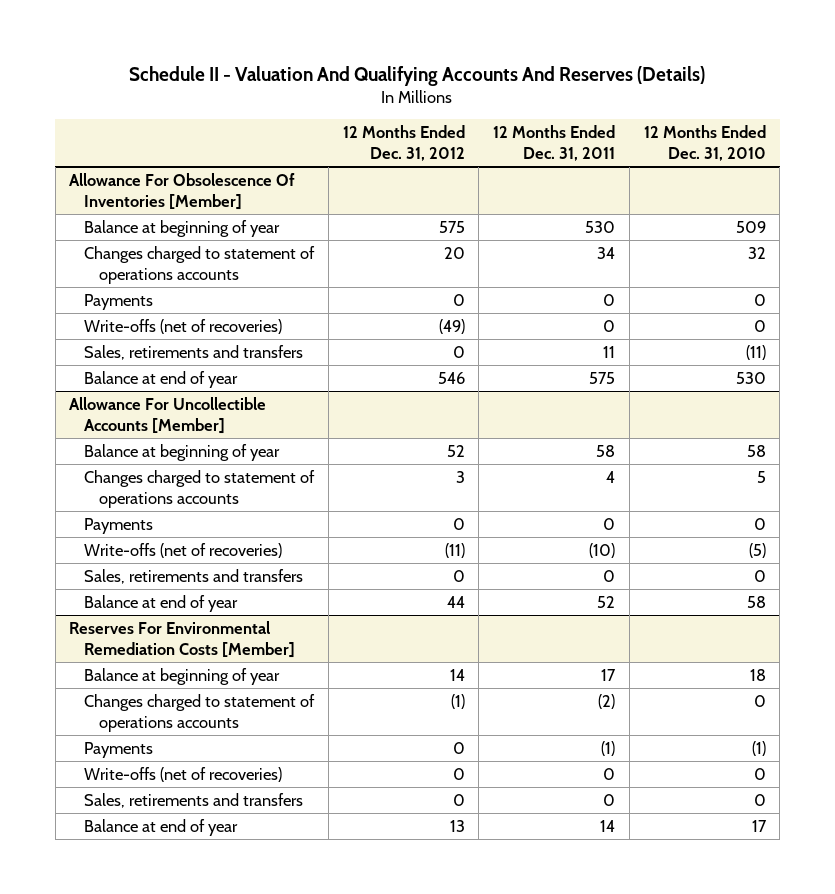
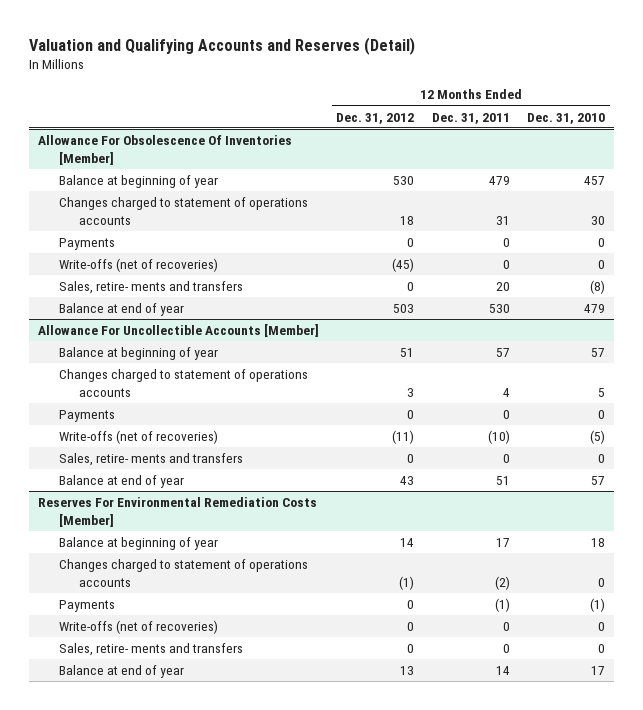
- Schedule II - Valuation And Qualifying Accounts And Reserves (Details)
+ Valuation and Qualifying Accounts and Reserves (Detail)
@ Allowance For Obsolescence Of Inventories [Member]
- Balance at beginning of year | 575 | 530 | 509
- Changes charged to statement of operations accounts | 20 | 34 | 32
+ Balance at beginning of year | 530 | 479 | 457
+ Changes charged to statement of operations accounts | 18 | 31 | 30
- Write-offs (net of recoveries) | (49) | 0 | 0
- Sales, retirements and transfers | 0 | 11 | (11)
- Balance at end of year | 546 | 575 | 530
+ Write-offs (net of recoveries) | (45) | 0 | 0
+ Sales, retire- ments and transfers | 0 | 20 | (8)
+ Balance at end of year | 503 | 530 | 479
@ Allowance For Uncollectible Accounts [Member]
- Balance at beginning of year | 52 | 58 | 58
+ Balance at beginning of year | 51 | 57 | 57
- Sales, retirements and transfers | 0 | 0 | 0
- Balance at end of year | 44 | 52 | 58
+ Sales, retire- ments and transfers | 0 | 0 | 0
+ Balance at end of year | 43 | 51 | 57
@ Reserves For Environmental Remediation Costs [Member]
- Sales, retirements and transfers | 0 | 0 | 0
+ Sales, retire- ments and transfers | 0 | 0 | 0

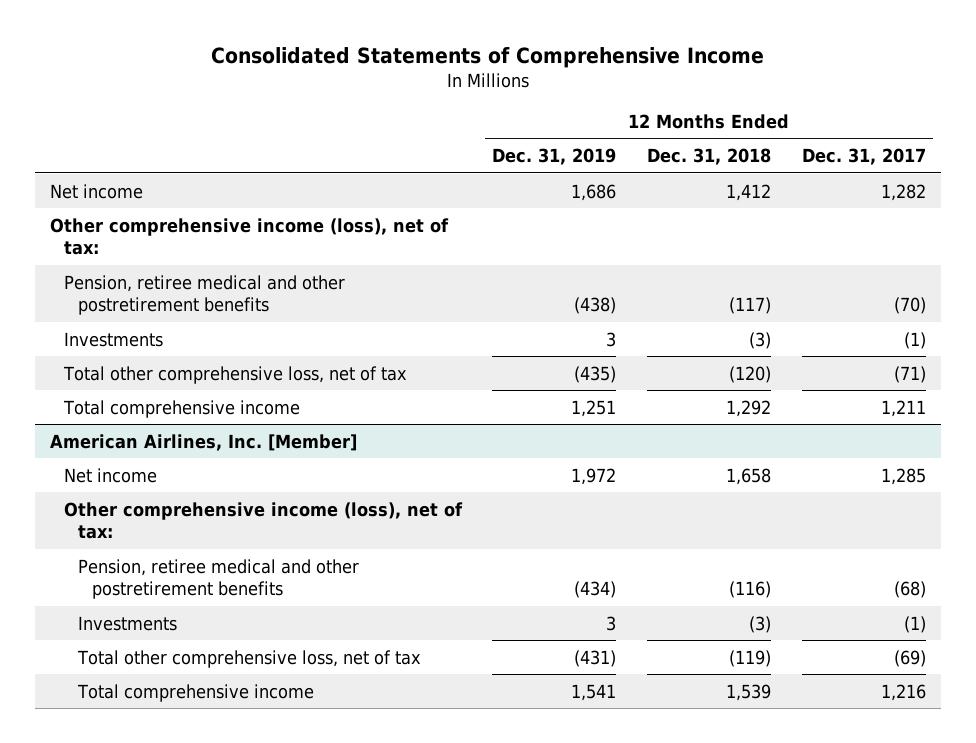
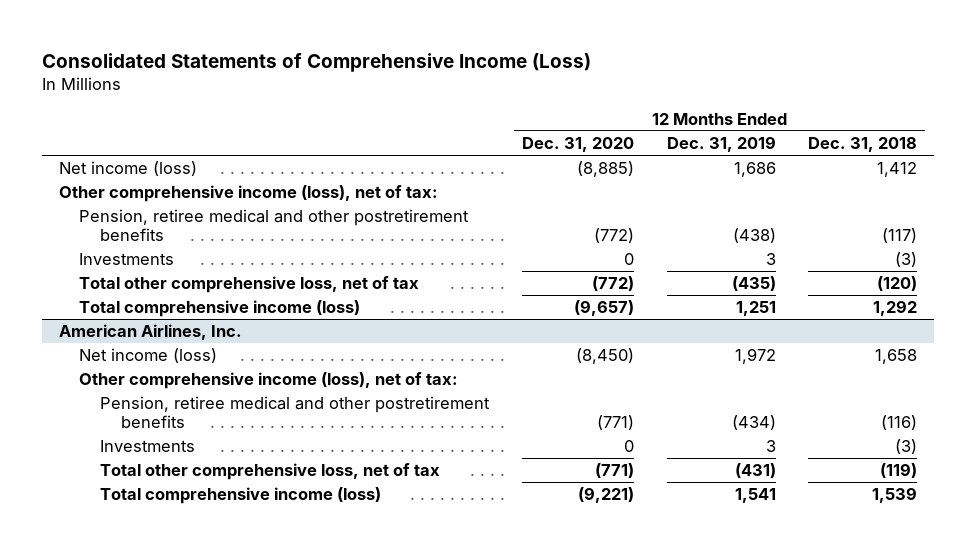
- Consolidated Statements of Comprehensive Income
+ Consolidated Statements of Comprehensive Income (Loss)
- | 12 Months Ended Dec. 31, 2019 | 12 Months Ended Dec. 31, 2018 | 12 Months Ended Dec. 31, 2017
+ | 12 Months Ended Dec. 31, 2020 | 12 Months Ended Dec. 31, 2019 | 12 Months Ended Dec. 31, 2018
- Net income | 1,686 | 1,412 | 1,282
+ Net income (loss) | (8,885) | 1,686 | 1,412
- Total comprehensive income | 1,251 | 1,292 | 1,211
- American Airlines, Inc. [Member]
- Net income | 1,972 | 1,658 | 1,285
+ Total comprehensive income (loss) | (9,657) | 1,251 | 1,292
+ American Airlines, Inc.
+ Net income (loss) | (8,450) | 1,972 | 1,658
- Total comprehensive income | 1,541 | 1,539 | 1,216
+ Total comprehensive income (loss) | (9,221) | 1,541 | 1,539

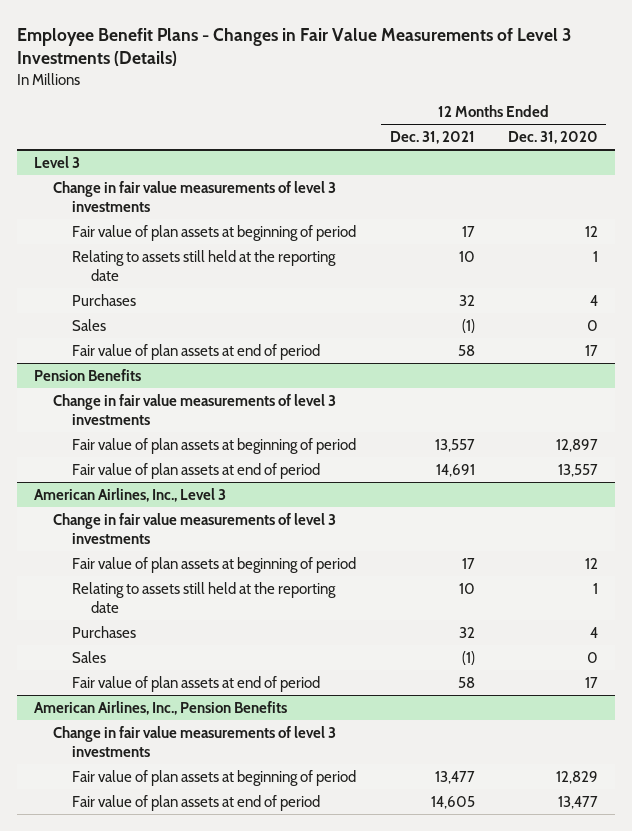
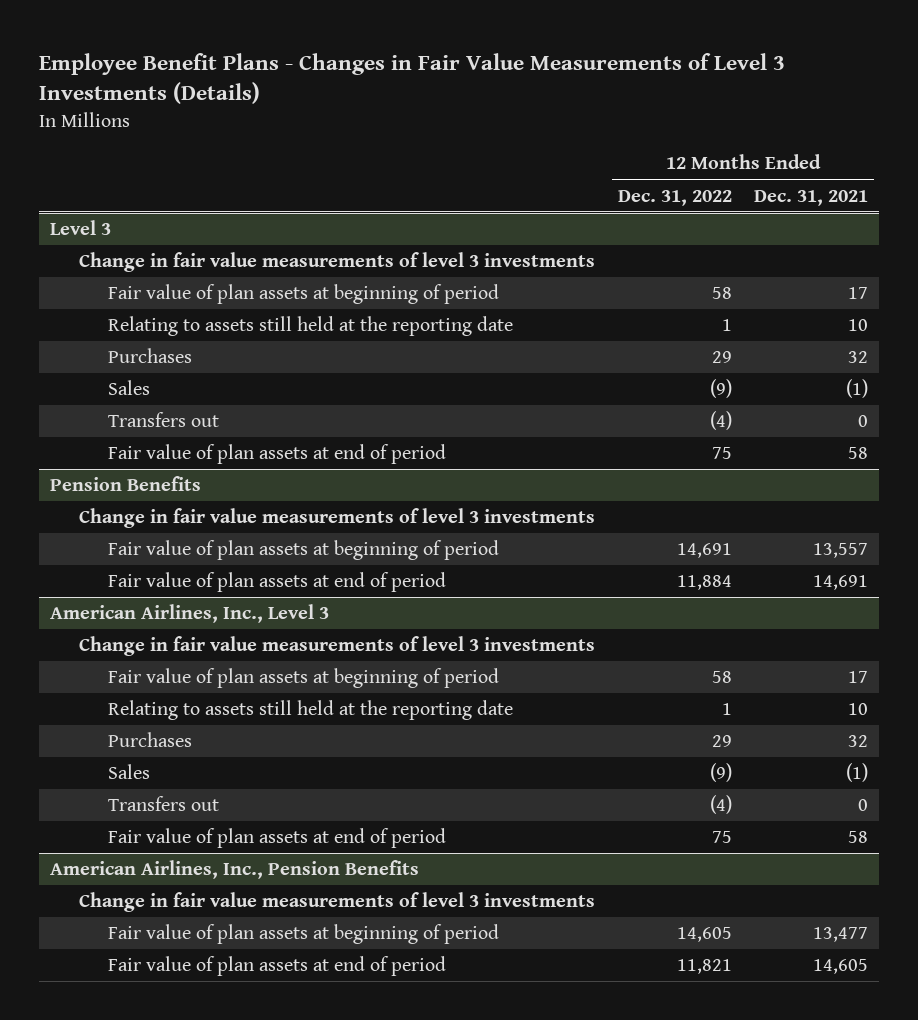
- | 12 Months Ended Dec. 31, 2021 | 12 Months Ended Dec. 31, 2020
+ | 12 Months Ended Dec. 31, 2022 | 12 Months Ended Dec. 31, 2021
@ Level 3
+ Transfers out | (4) | 0
@ American Airlines, Inc., Level 3
+ Transfers out | (4) | 0

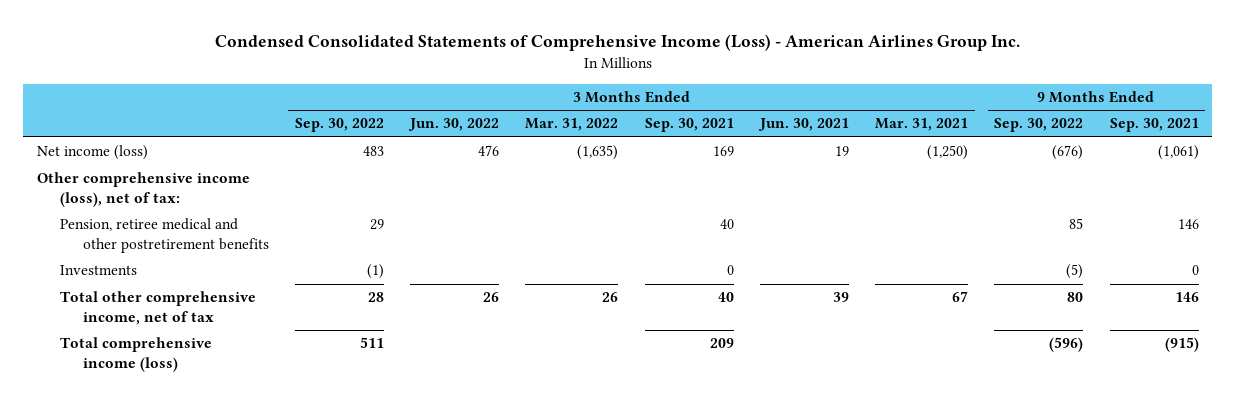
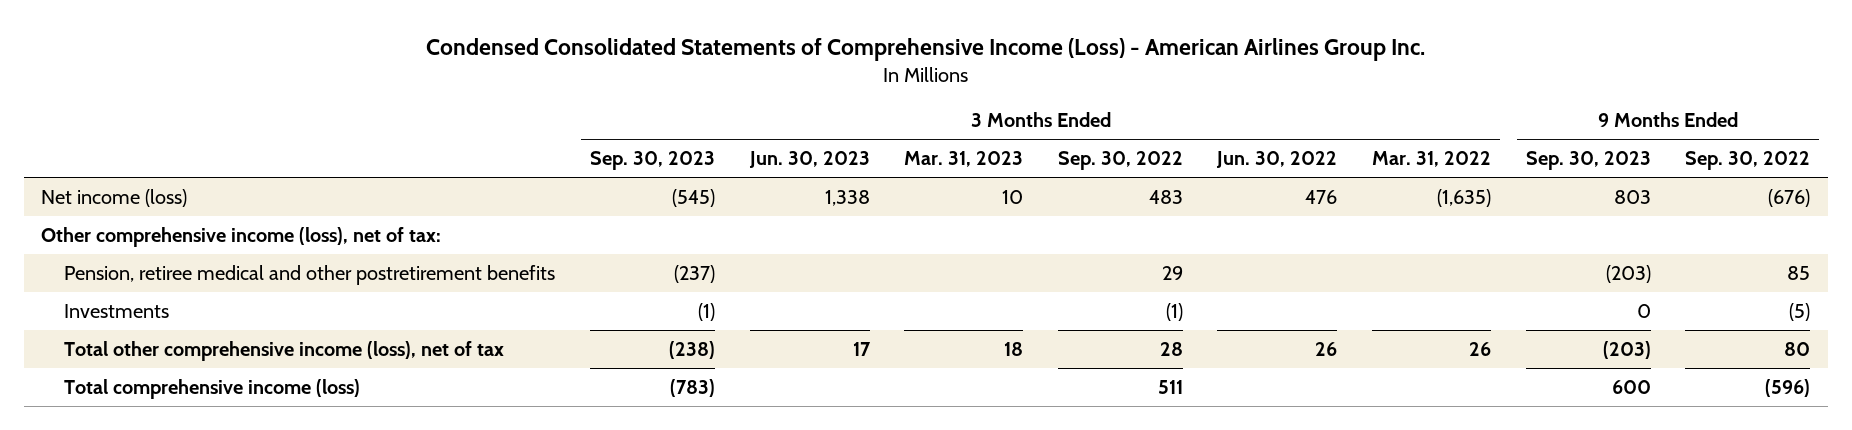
- | 3 Months Ended Sep. 30, 2022 | 3 Months Ended Jun. 30, 2022 | 3 Months Ended Mar. 31, 2022 | 3 Months Ended Sep. 30, 2021 | 3 Months Ended Jun. 30, 2021 | 3 Months Ended Mar. 31, 2021 | 9 Months Ended Sep. 30, 2022 | 9 Months Ended Sep. 30, 2021
+ | 3 Months Ended Sep. 30, 2023 | 3 Months Ended Jun. 30, 2023 | 3 Months Ended Mar. 31, 2023 | 3 Months Ended Sep. 30, 2022 | 3 Months Ended Jun. 30, 2022 | 3 Months Ended Mar. 31, 2022 | 9 Months Ended Sep. 30, 2023 | 9 Months Ended Sep. 30, 2022
- Total other comprehensive income, net of tax | 28 | 26 | 26 | 40 | 39 | 67 | 80 | 146
+ Total other comprehensive income (loss), net of tax | (238) | 17 | 18 | 28 | 26 | 26 | (203) | 80

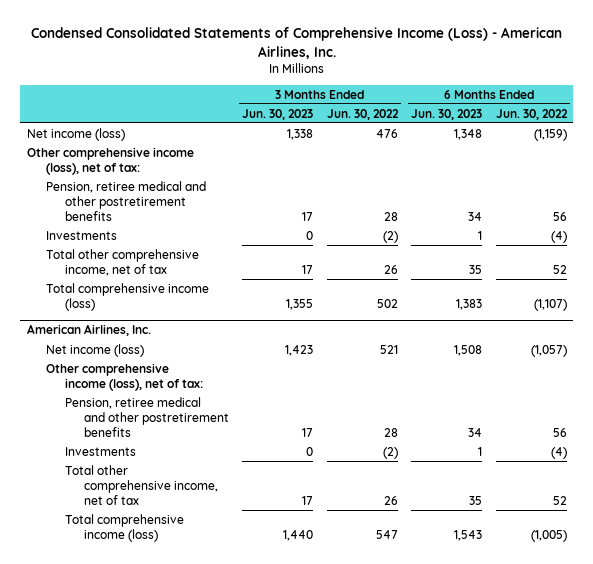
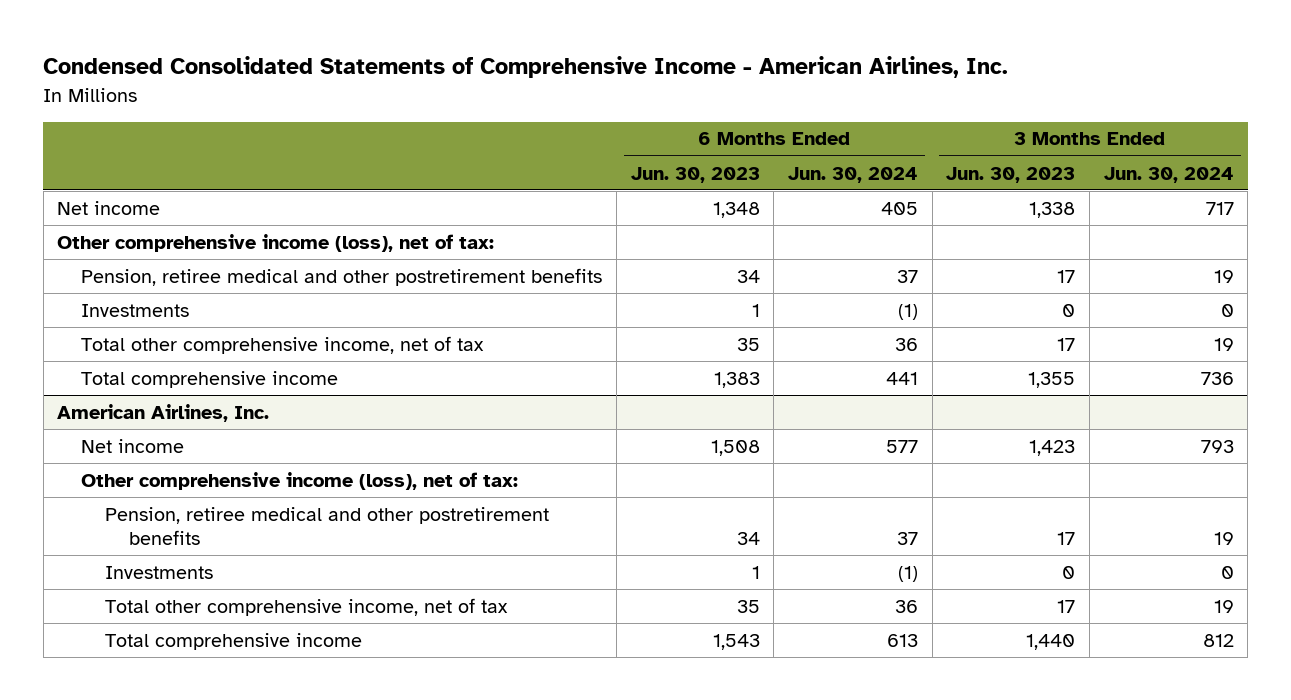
- Condensed Consolidated Statements of Comprehensive Income (Loss) - American Airlines, Inc.
+ Condensed Consolidated Statements of Comprehensive Income - American Airlines, Inc.
- | 3 Months Ended Jun. 30, 2023 | 3 Months Ended Jun. 30, 2022 | 6 Months Ended Jun. 30, 2023 | 6 Months Ended Jun. 30, 2022
+ | 6 Months Ended Jun. 30, 2023 | 6 Months Ended Jun. 30, 2024 | 3 Months Ended Jun. 30, 2023 | 3 Months Ended Jun. 30, 2024
- Net income (loss) | 1,338 | 476 | 1,348 | (1,159)
+ Net income | 1,348 | 405 | 1,338 | 717
- Total comprehensive income (loss) | 1,355 | 502 | 1,383 | (1,107)
+ Total comprehensive income | 1,383 | 441 | 1,355 | 736
@ American Airlines, Inc.
- Net income (loss) | 1,423 | 521 | 1,508 | (1,057)
+ Net income | 1,508 | 577 | 1,423 | 793
- Total comprehensive income (loss) | 1,440 | 547 | 1,543 | (1,005)
+ Total comprehensive income | 1,543 | 613 | 1,440 | 812

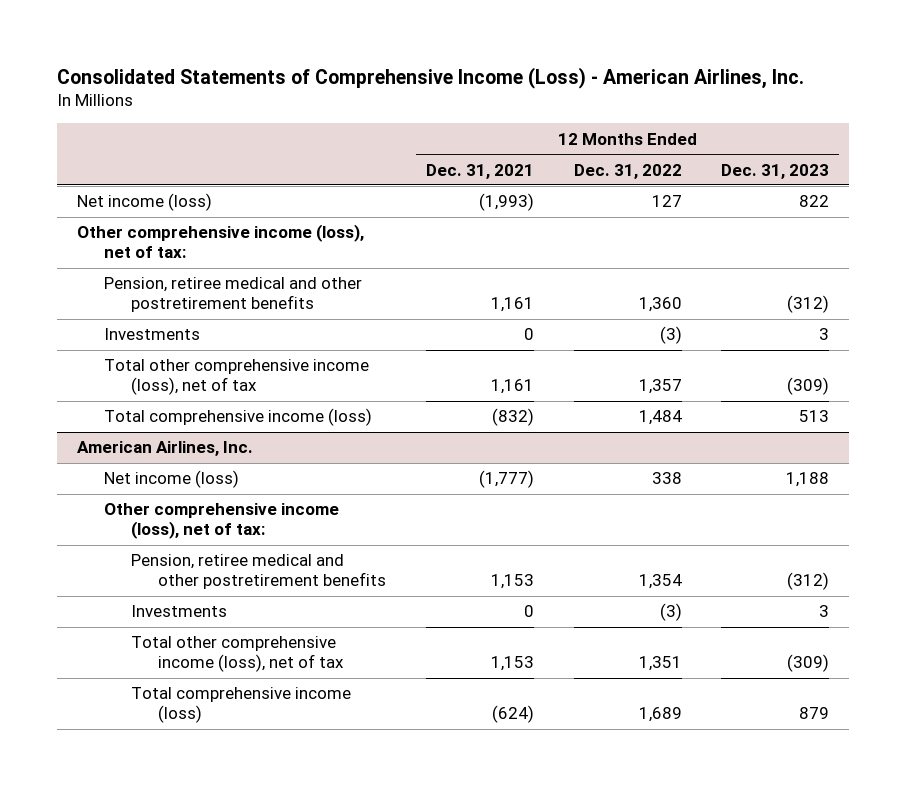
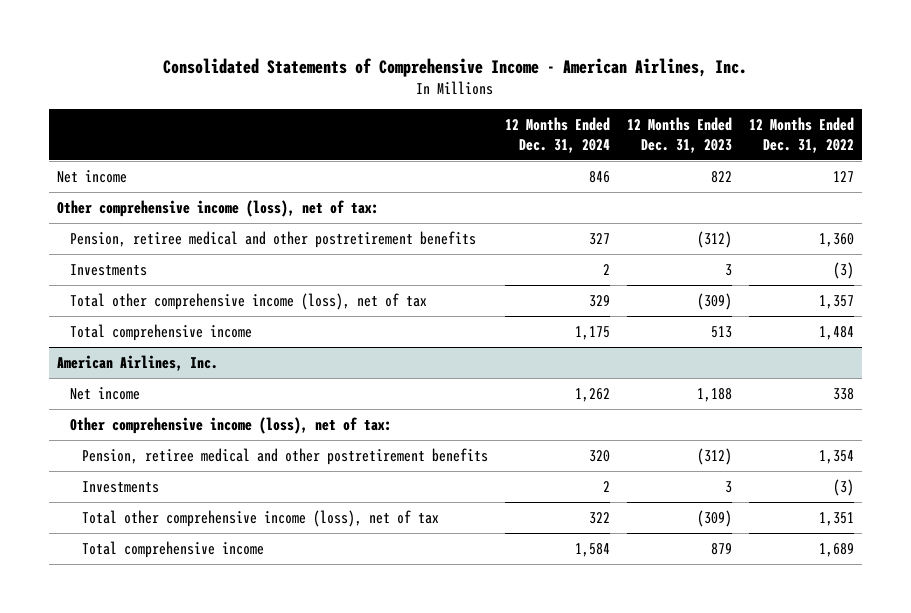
- Consolidated Statements of Comprehensive Income (Loss) - American Airlines, Inc.
+ Consolidated Statements of Comprehensive Income - American Airlines, Inc.
- | 12 Months Ended Dec. 31, 2021 | 12 Months Ended Dec. 31, 2022 | 12 Months Ended Dec. 31, 2023
+ | 12 Months Ended Dec. 31, 2024 | 12 Months Ended Dec. 31, 2023 | 12 Months Ended Dec. 31, 2022
- Net income (loss) | (1,993) | 127 | 822
+ Net income | 846 | 822 | 127
- Total comprehensive income (loss) | (832) | 1,484 | 513
+ Total comprehensive income | 1,175 | 513 | 1,484
@ American Airlines, Inc.
- Net income (loss) | (1,777) | 338 | 1,188
+ Net income | 1,262 | 1,188 | 338
- Total comprehensive income (loss) | (624) | 1,689 | 879
+ Total comprehensive income | 1,584 | 879 | 1,689

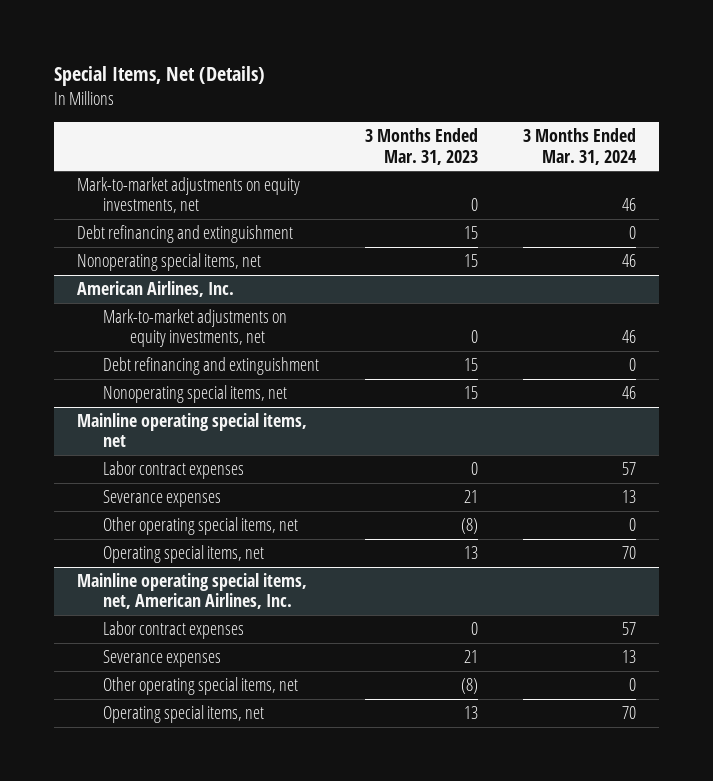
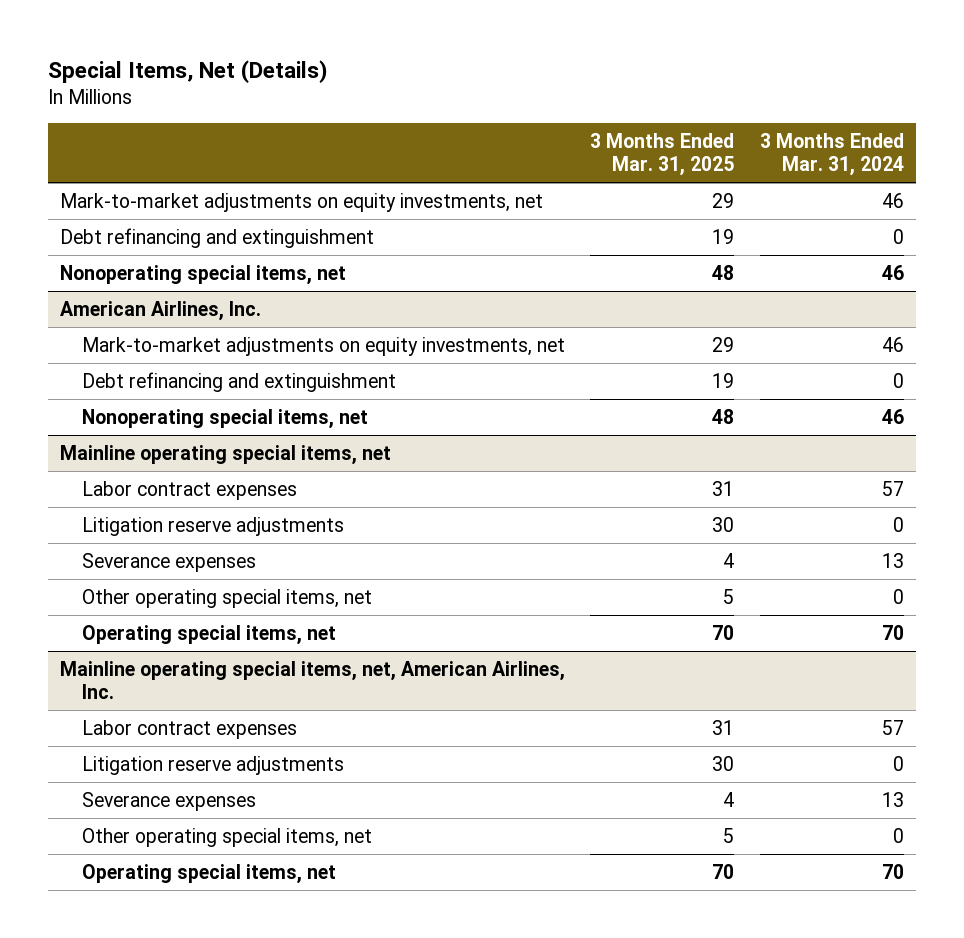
- | 3 Months Ended Mar. 31, 2023 | 3 Months Ended Mar. 31, 2024
+ | 3 Months Ended Mar. 31, 2025 | 3 Months Ended Mar. 31, 2024
@ Mainline operating special items, net
+ Litigation reserve adjustments | 30 | 0
@ Mainline operating special items, net, American Airlines, Inc.
+ Litigation reserve adjustments | 30 | 0

